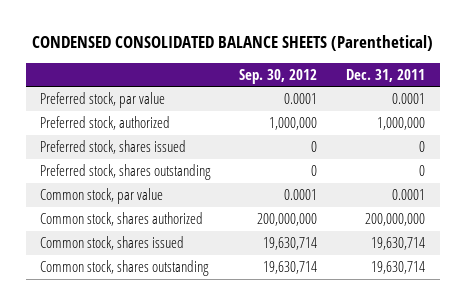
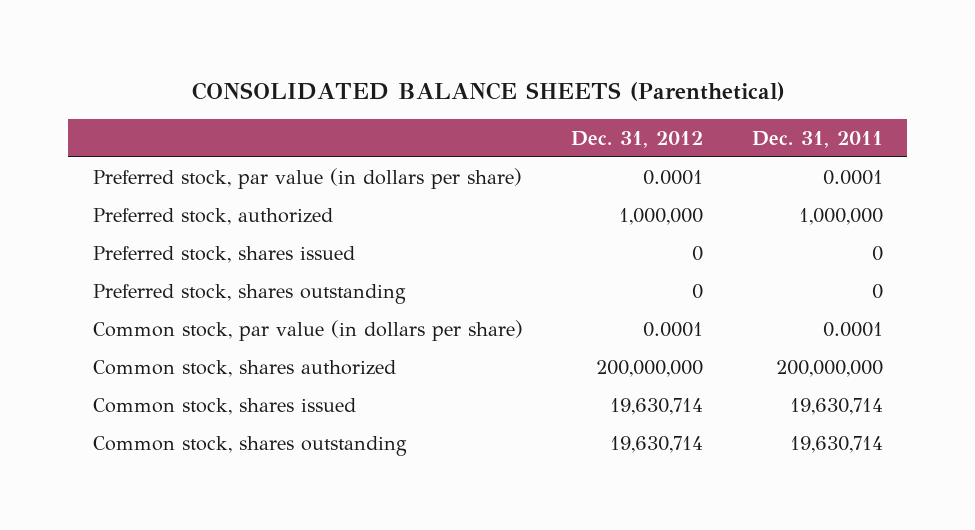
- CONDENSED CONSOLIDATED BALANCE SHEETS (Parenthetical)
+ CONSOLIDATED BALANCE SHEETS (Parenthetical)
- | Sep. 30, 2012 | Dec. 31, 2011
+ | Dec. 31, 2012 | Dec. 31, 2011
- Preferred stock, par value | 0.0001 | 0.0001
+ Preferred stock, par value (in dollars per share) | 0.0001 | 0.0001
- Common stock, par value | 0.0001 | 0.0001
+ Common stock, par value (in dollars per share) | 0.0001 | 0.0001

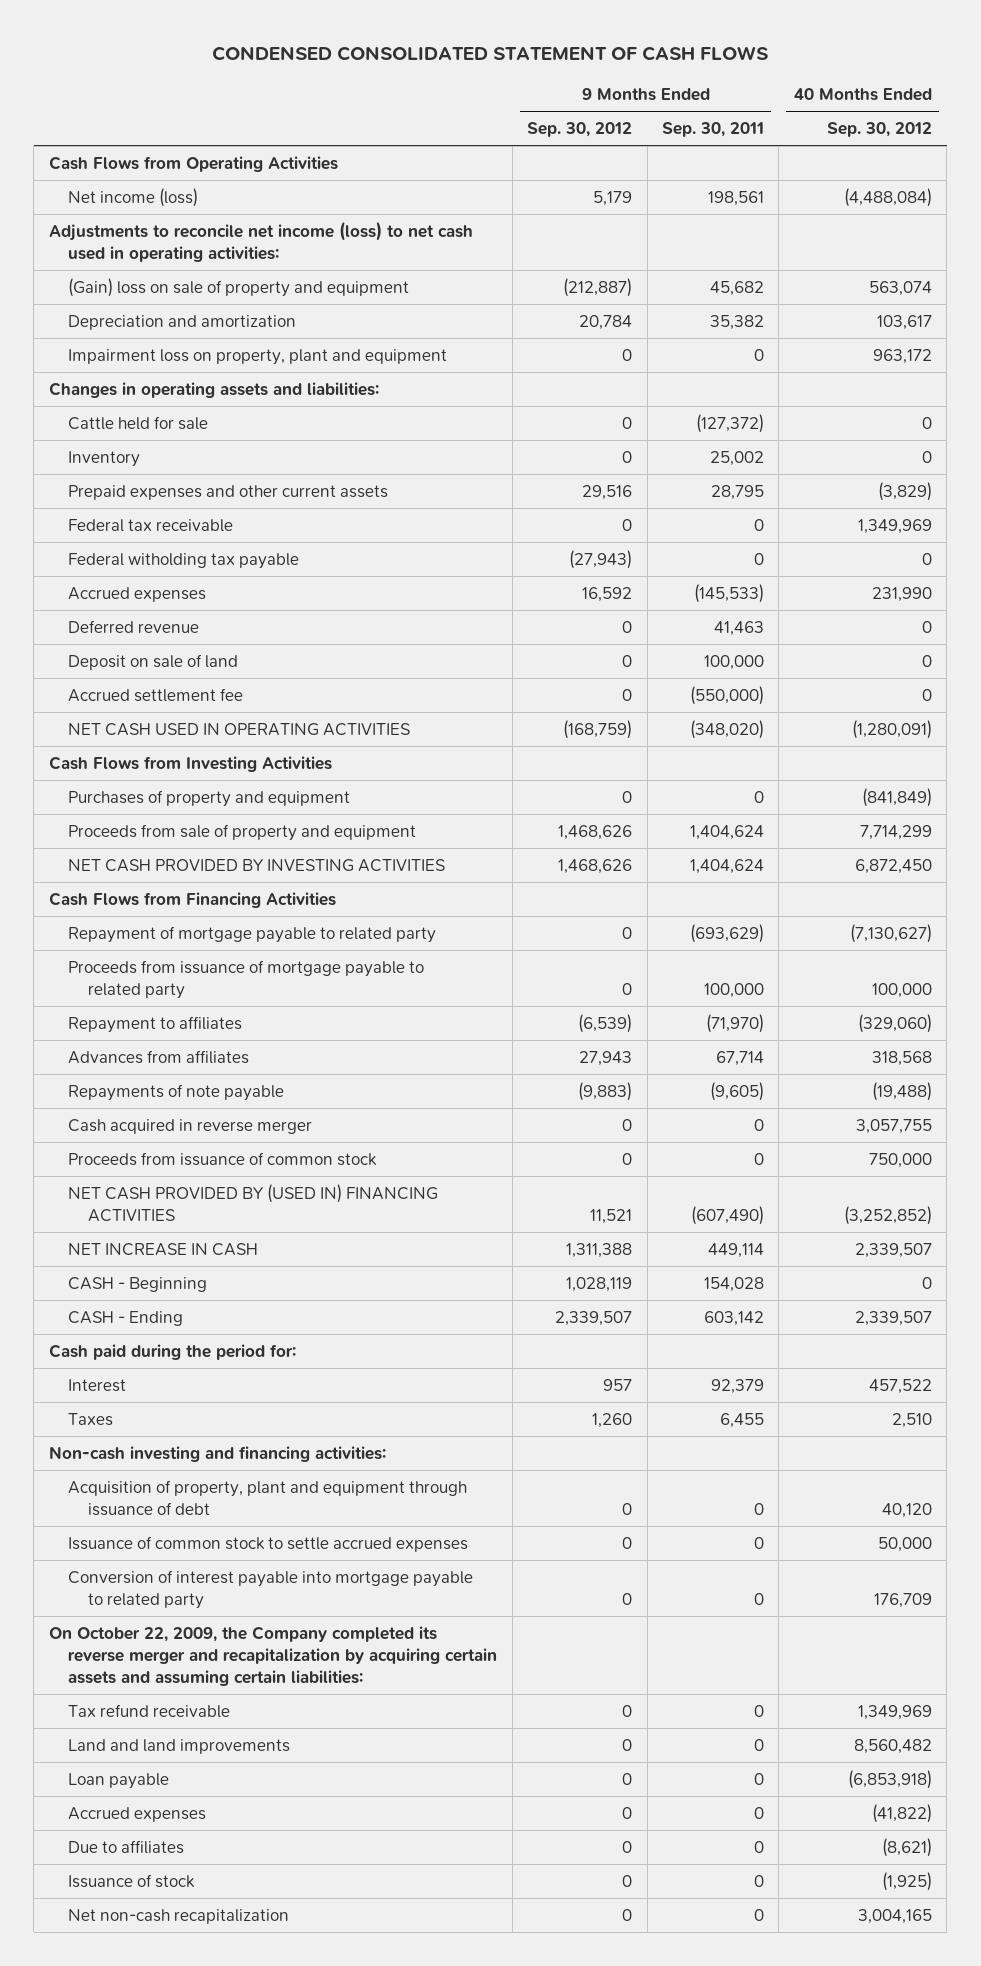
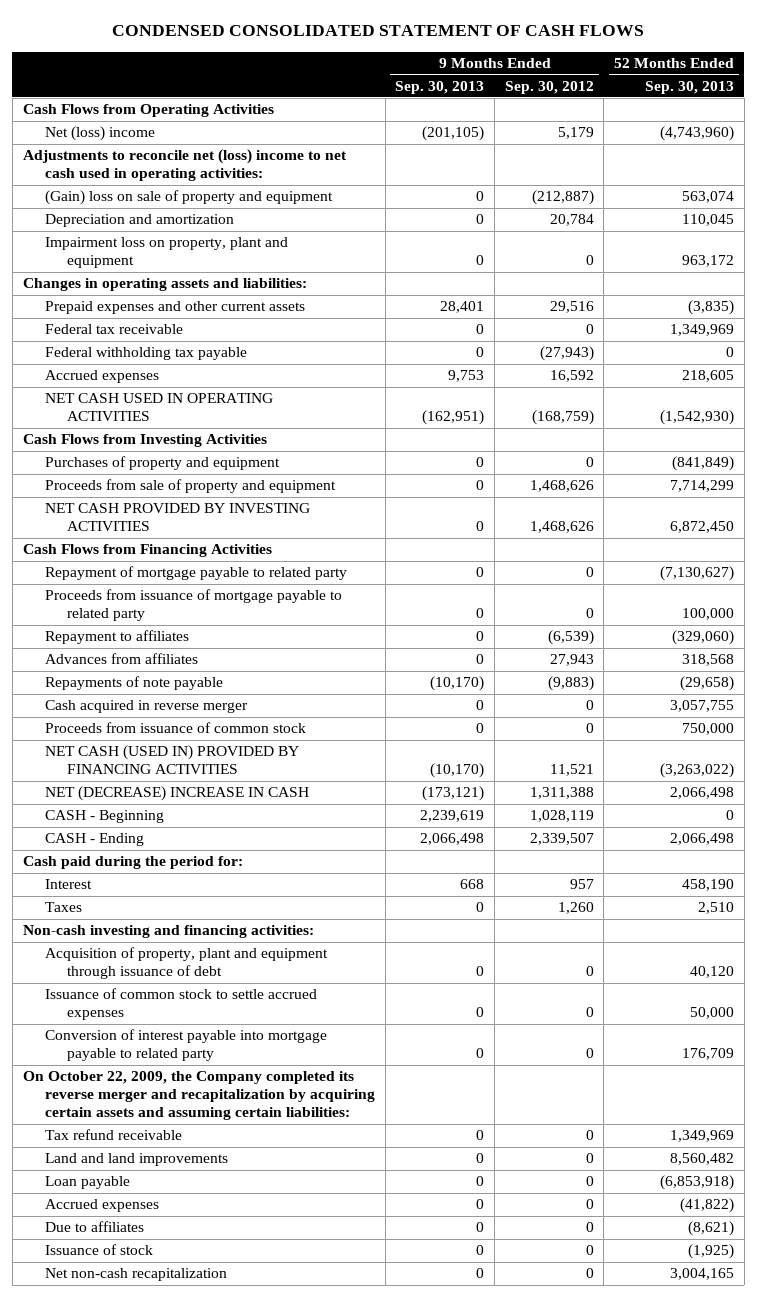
- | 9 Months Ended Sep. 30, 2012 | 9 Months Ended Sep. 30, 2011 | 40 Months Ended Sep. 30, 2012
+ | 9 Months Ended Sep. 30, 2013 | 9 Months Ended Sep. 30, 2012 | 52 Months Ended Sep. 30, 2013
- Net income (loss) | 5,179 | 198,561 | (4,488,084)
- Adjustments to reconcile net income (loss) to net cash used in operating activities:
+ Net (loss) income | (201,105) | 5,179 | (4,743,960)
+ Adjustments to reconcile net (loss) income to net cash used in operating activities:
- Cattle held for sale | 0 | (127,372) | 0
- Inventory | 0 | 25,002 | 0
- Federal witholding tax payable | (27,943) | 0 | 0
+ Federal withholding tax payable | 0 | (27,943) | 0
- Deferred revenue | 0 | 41,463 | 0
- Deposit on sale of land | 0 | 100,000 | 0
- Accrued settlement fee | 0 | (550,000) | 0
- NET CASH PROVIDED BY (USED IN) FINANCING ACTIVITIES | 11,521 | (607,490) | (3,252,852)
- NET INCREASE IN CASH | 1,311,388 | 449,114 | 2,339,507
+ NET CASH (USED IN) PROVIDED BY FINANCING ACTIVITIES | (10,170) | 11,521 | (3,263,022)
+ NET (DECREASE) INCREASE IN CASH | (173,121) | 1,311,388 | 2,066,498

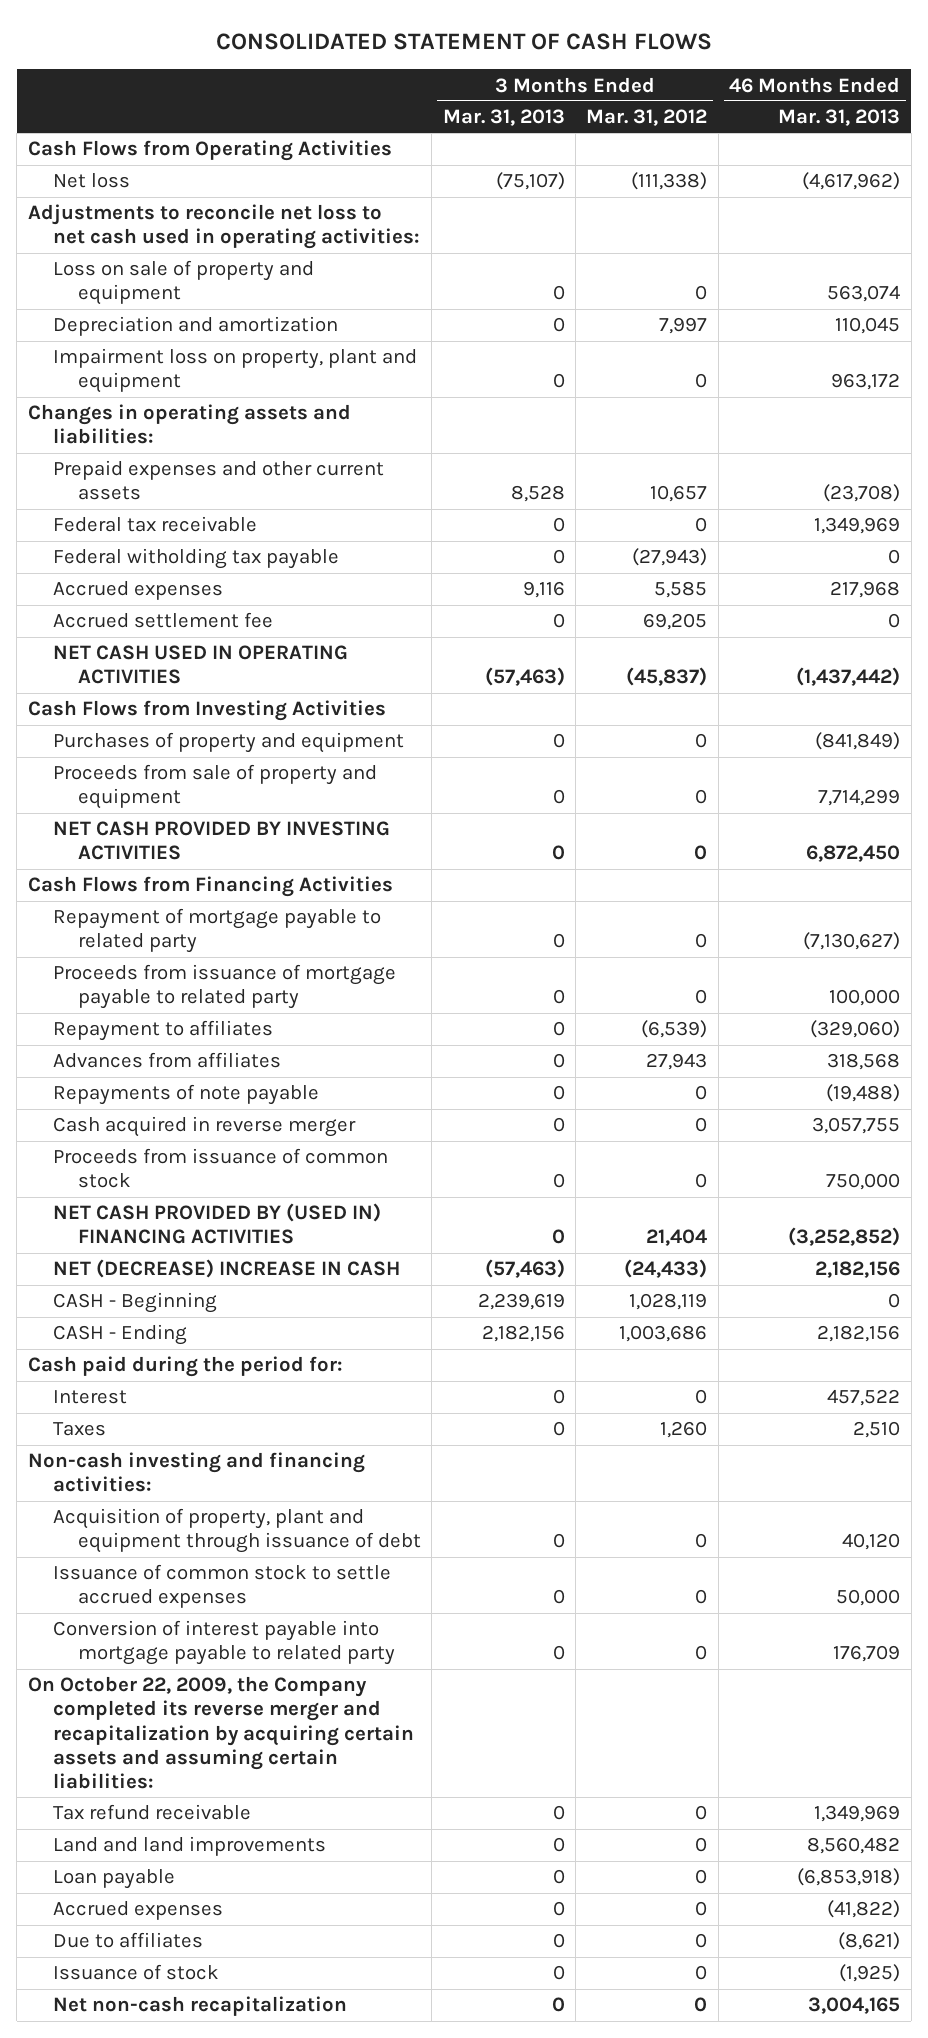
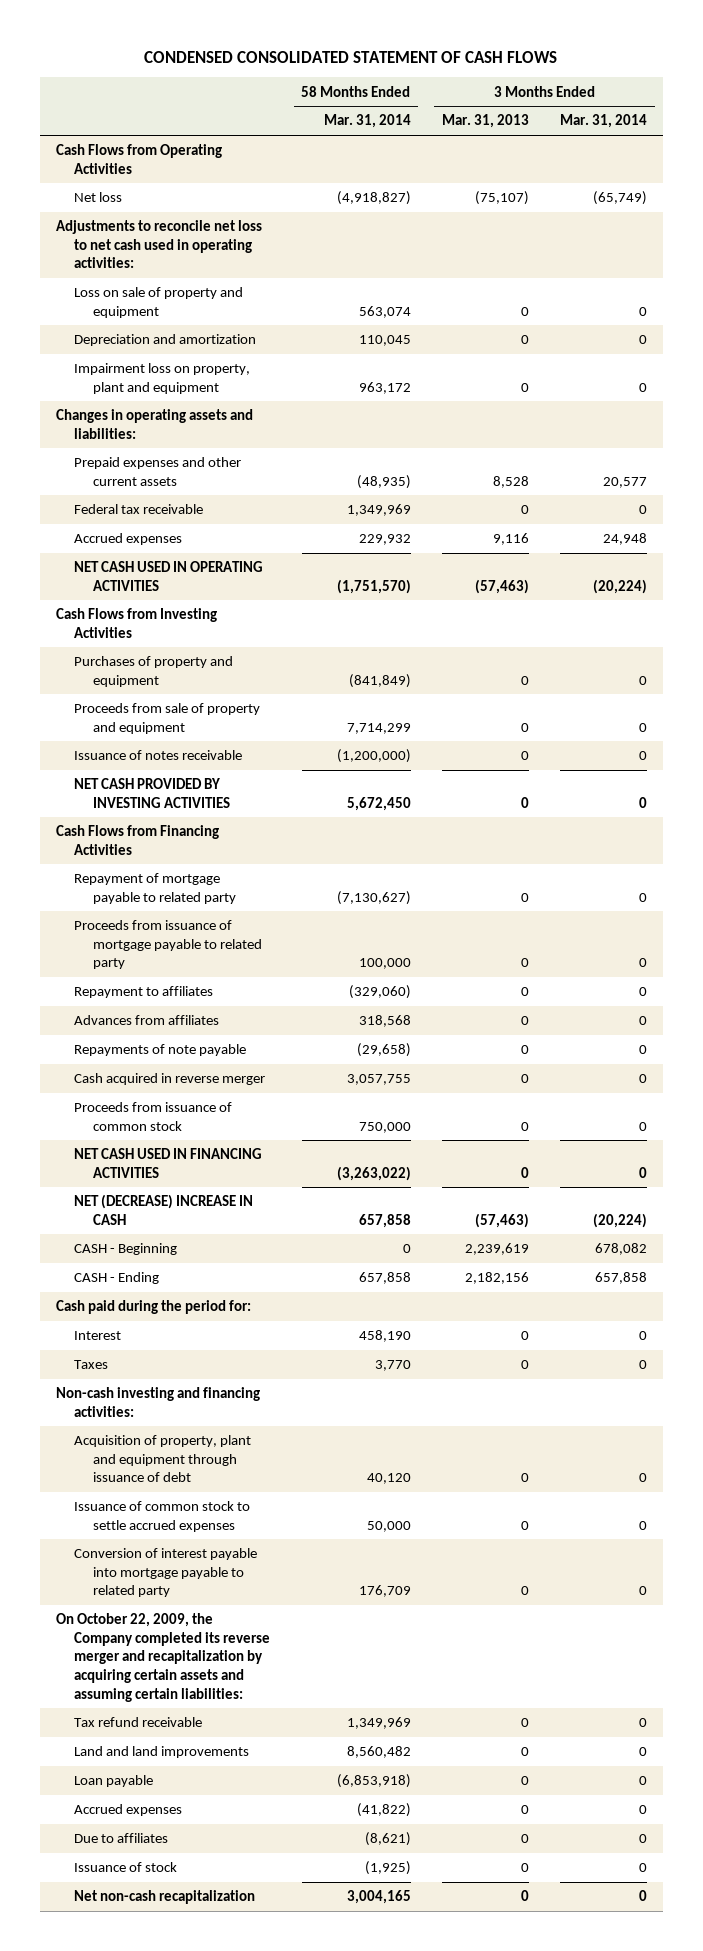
- CONSOLIDATED STATEMENT OF CASH FLOWS
+ CONDENSED CONSOLIDATED STATEMENT OF CASH FLOWS
- | 3 Months Ended Mar. 31, 2013 | 3 Months Ended Mar. 31, 2012 | 46 Months Ended Mar. 31, 2013
+ | 58 Months Ended Mar. 31, 2014 | 3 Months Ended Mar. 31, 2013 | 3 Months Ended Mar. 31, 2014
- Federal witholding tax payable | 0 | (27,943) | 0
- Accrued settlement fee | 0 | 69,205 | 0
+ Issuance of notes receivable | (1,200,000) | 0 | 0
- NET CASH PROVIDED BY (USED IN) FINANCING ACTIVITIES | 0 | 21,404 | (3,252,852)
+ NET CASH USED IN FINANCING ACTIVITIES | (3,263,022) | 0 | 0

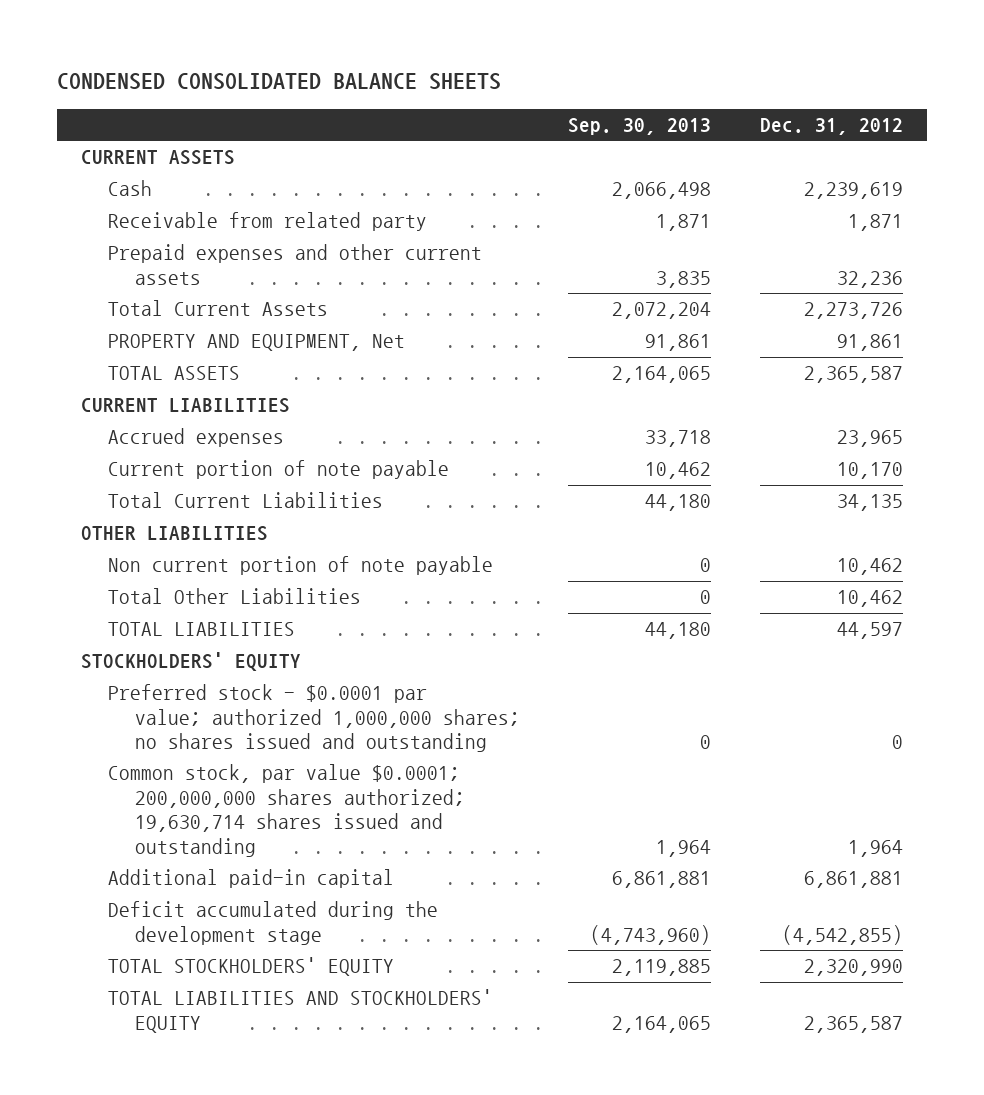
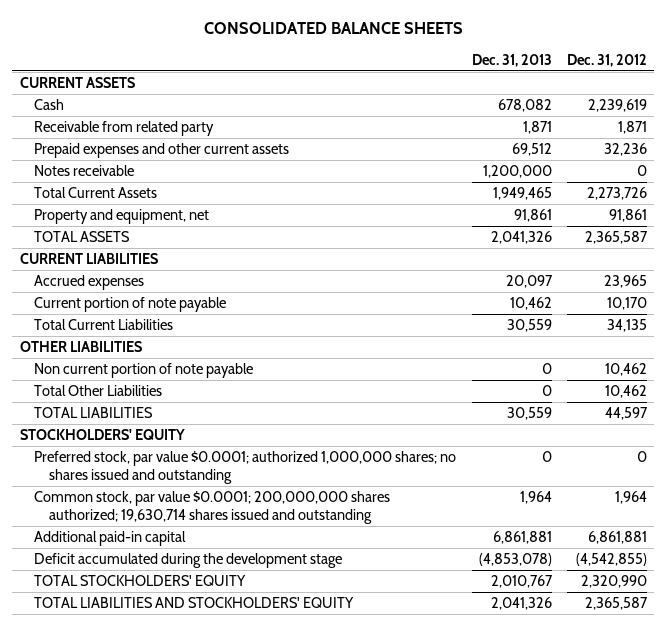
- CONDENSED CONSOLIDATED BALANCE SHEETS
+ CONSOLIDATED BALANCE SHEETS
- | Sep. 30, 2013 | Dec. 31, 2012
+ | Dec. 31, 2013 | Dec. 31, 2012
+ Notes receivable | 1,200,000 | 0
- PROPERTY AND EQUIPMENT, Net | 91,861 | 91,861
+ Property and equipment, net | 91,861 | 91,861
- Preferred stock - $0.0001 par value; authorized 1,000,000 shares; no shares issued and outstanding | 0 | 0
+ Preferred stock, par value $0.0001; authorized 1,000,000 shares; no shares issued and outstanding | 0 | 0

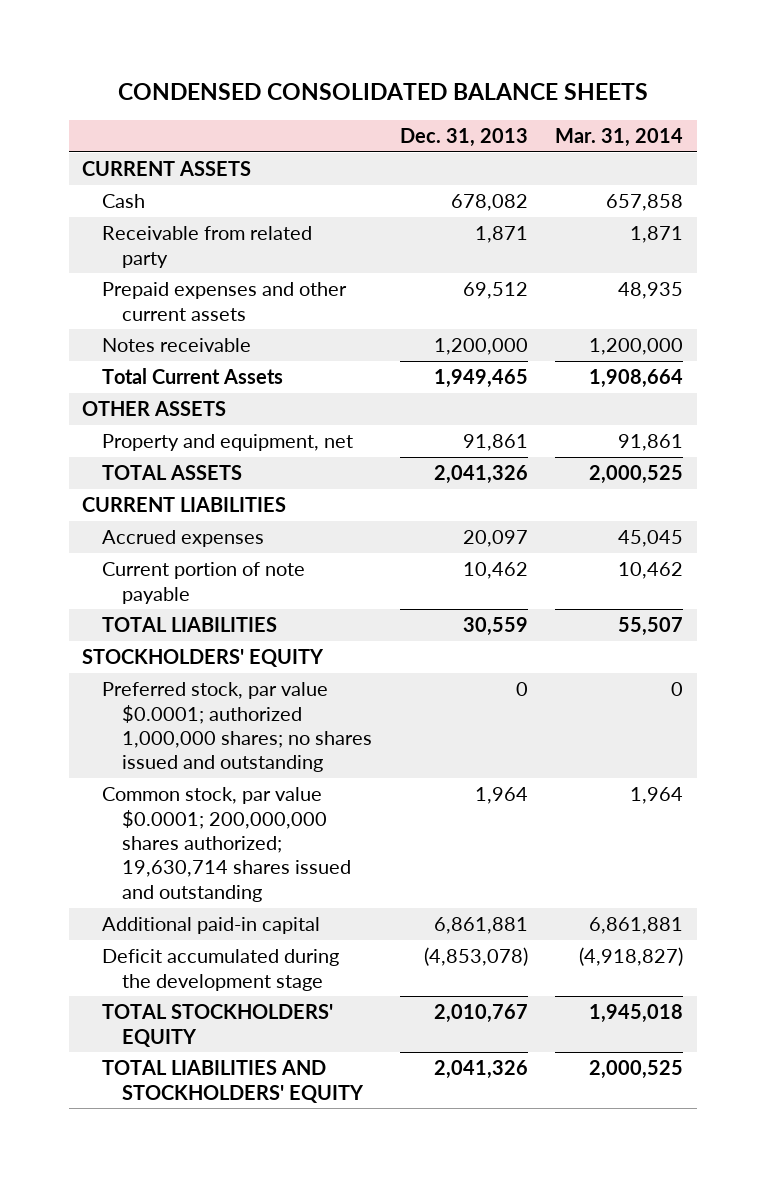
- CONSOLIDATED BALANCE SHEETS
+ CONDENSED CONSOLIDATED BALANCE SHEETS
- | Dec. 31, 2013 | Dec. 31, 2012
+ | Dec. 31, 2013 | Mar. 31, 2014
+ OTHER ASSETS
- Total Current Liabilities | 30,559 | 34,135
- OTHER LIABILITIES
- Non current portion of note payable | 0 | 10,462
- Total Other Liabilities | 0 | 10,462

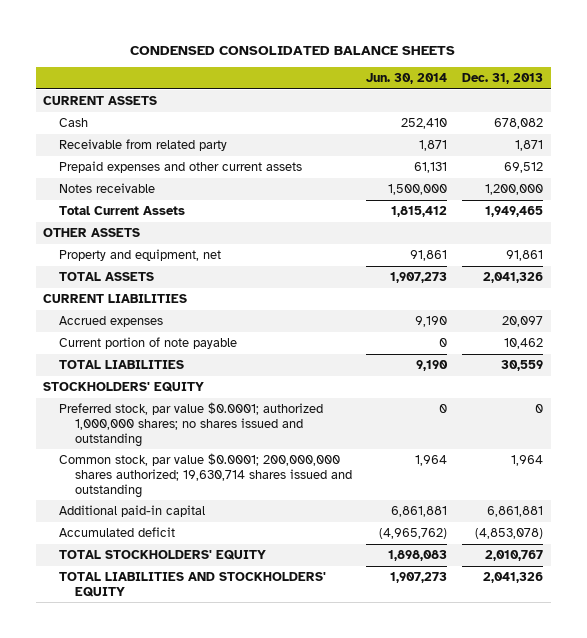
- | Dec. 31, 2013 | Mar. 31, 2014
+ | Jun. 30, 2014 | Dec. 31, 2013
- Deficit accumulated during the development stage | (4,853,078) | (4,918,827)
+ Accumulated deficit | (4,965,762) | (4,853,078)

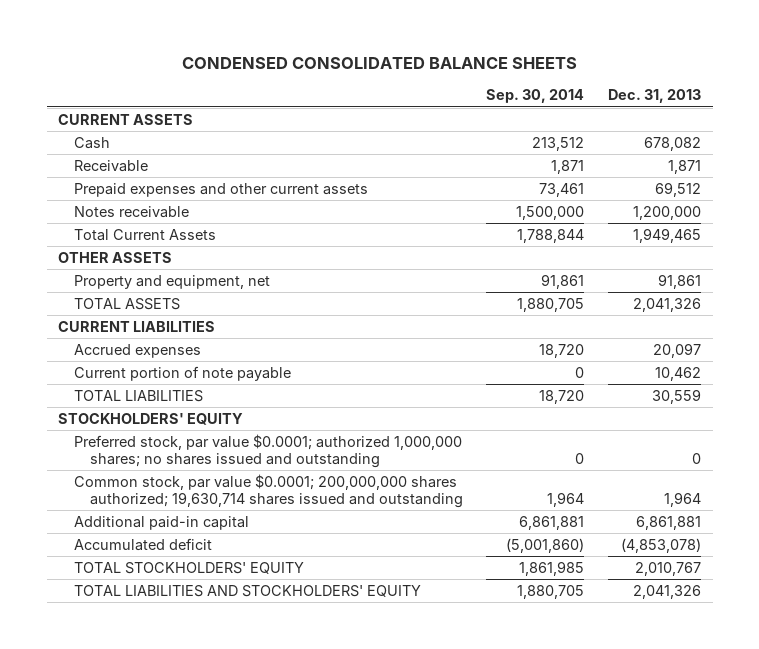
- | Jun. 30, 2014 | Dec. 31, 2013
+ | Sep. 30, 2014 | Dec. 31, 2013
- Receivable from related party | 1,871 | 1,871
+ Receivable | 1,871 | 1,871

